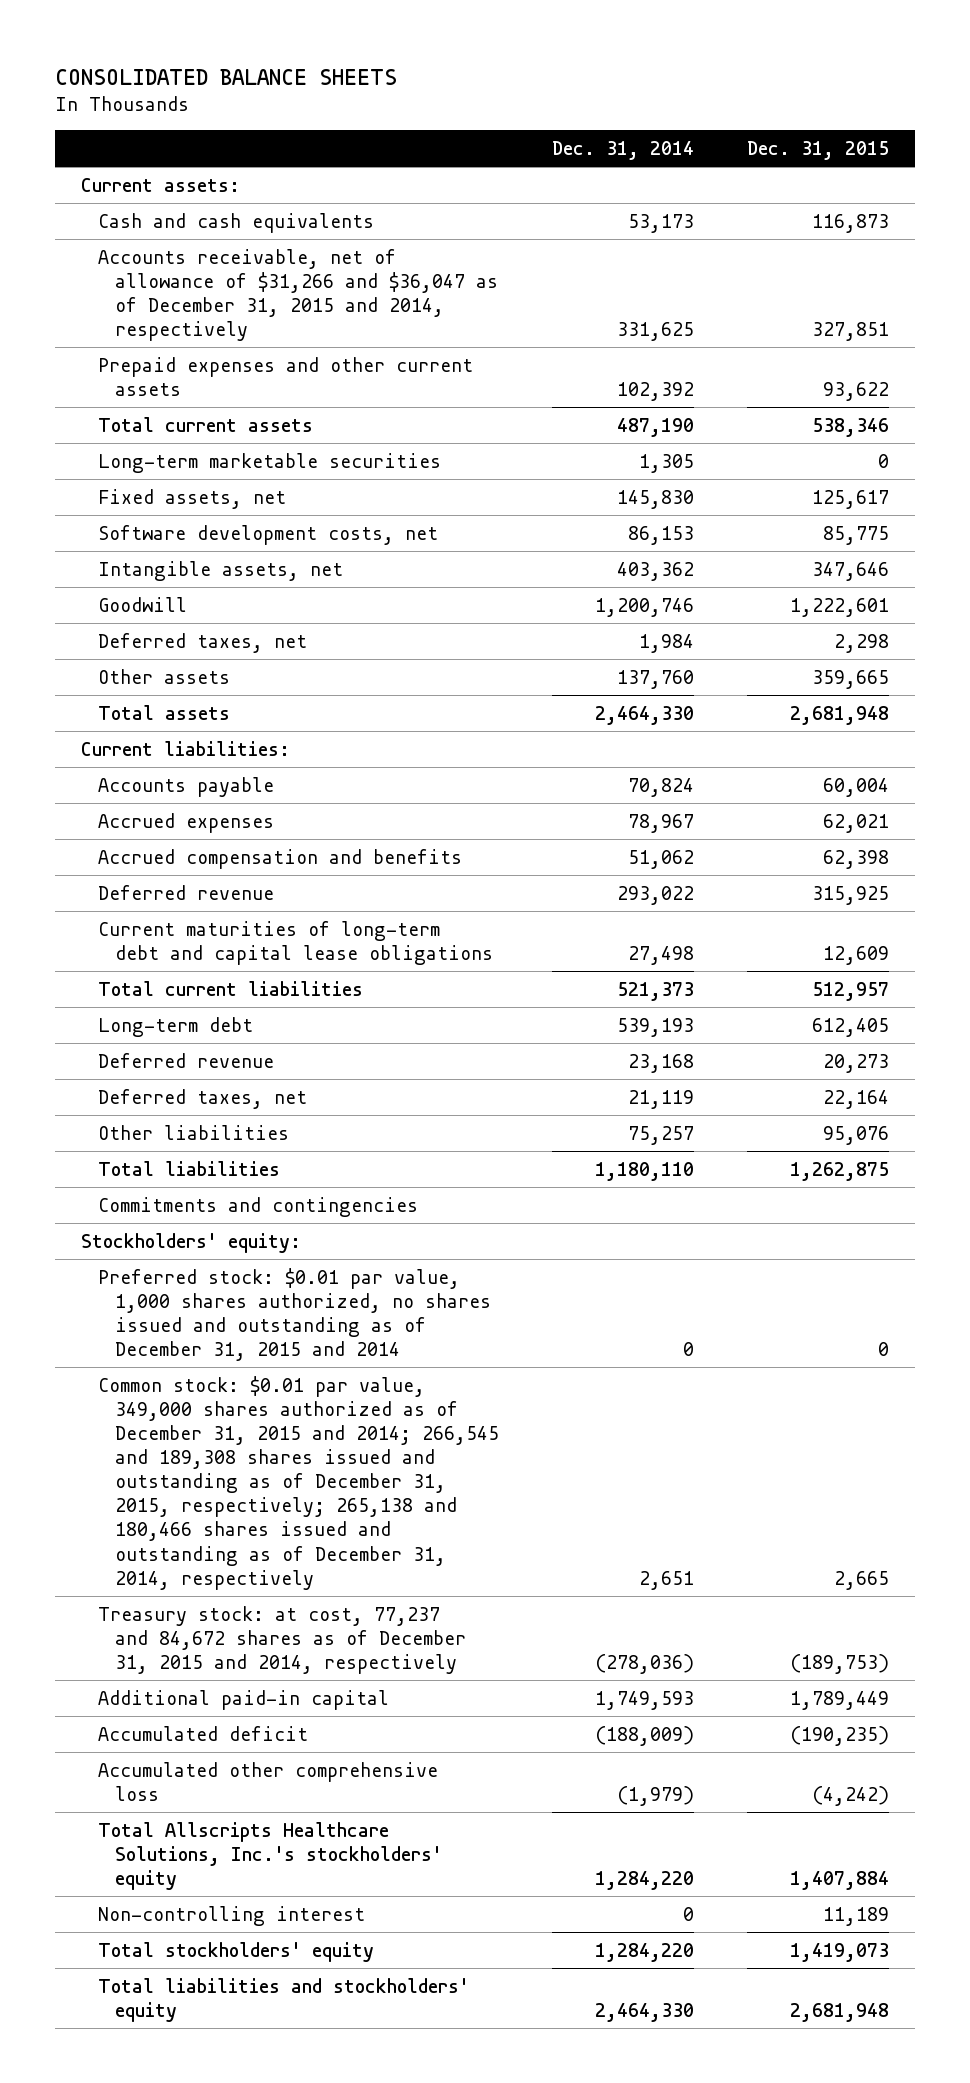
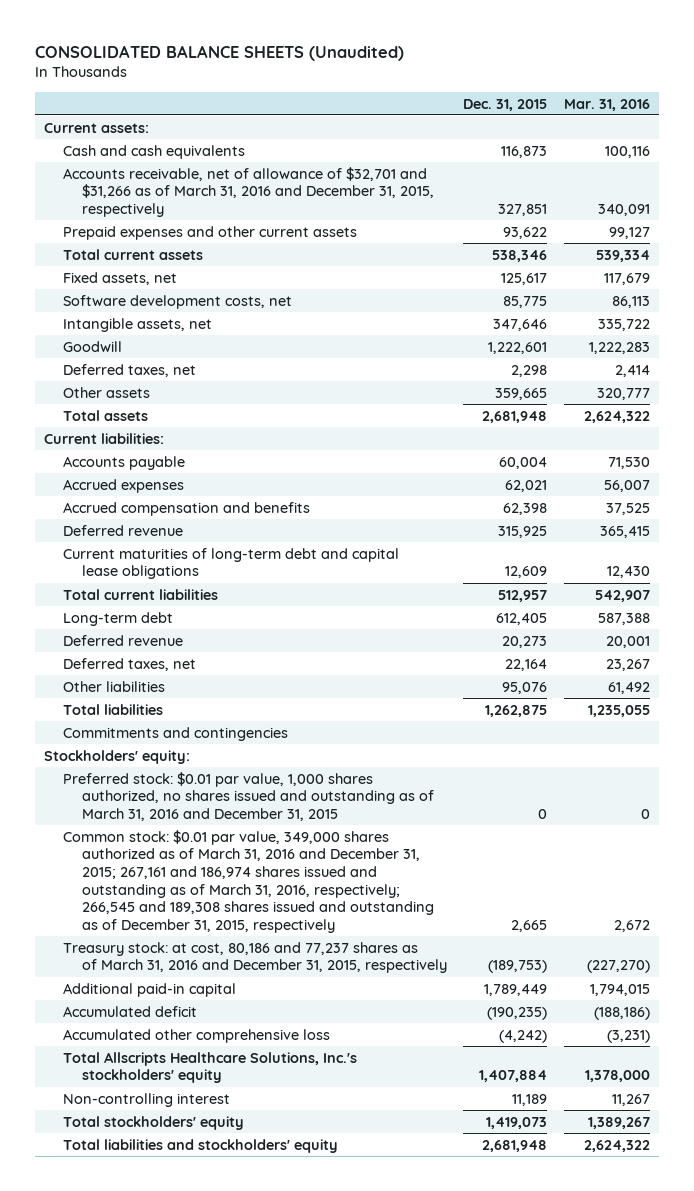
- CONSOLIDATED BALANCE SHEETS
+ CONSOLIDATED BALANCE SHEETS (Unaudited)
- | Dec. 31, 2014 | Dec. 31, 2015
+ | Dec. 31, 2015 | Mar. 31, 2016
- Accounts receivable, net of allowance of $31,266 and $36,047 as of December 31, 2015 and 2014, respectively | 331,625 | 327,851
+ Accounts receivable, net of allowance of $32,701 and $31,266 as of March 31, 2016 and December 31, 2015, respectively | 327,851 | 340,091
- Long-term marketable securities | 1,305 | 0
- Preferred stock: $0.01 par value, 1,000 shares authorized, no shares issued and outstanding as of December 31, 2015 and 2014 | 0 | 0
- Common stock: $0.01 par value, 349,000 shares authorized as of December 31, 2015 and 2014; 266,545 and 189,308 shares issued and outstanding as of December 31, 2015, respectively; 265,138 and 180,466 shares issued and outstanding as of December 31, 2014, respectively | 2,651 | 2,665
- Treasury stock: at cost, 77,237 and 84,672 shares as of December 31, 2015 and 2014, respectively | (278,036) | (189,753)
+ Preferred stock: $0.01 par value, 1,000 shares authorized, no shares issued and outstanding as of March 31, 2016 and December 31, 2015 | 0 | 0
+ Common stock: $0.01 par value, 349,000 shares authorized as of March 31, 2016 and December 31, 2015; 267,161 and 186,974 shares issued and outstanding as of March 31, 2016, respectively; 266,545 and 189,308 shares issued and outstanding as of December 31, 2015, respectively | 2,665 | 2,672
+ Treasury stock: at cost, 80,186 and 77,237 shares as of March 31, 2016 and December 31, 2015, respectively | (189,753) | (227,270)

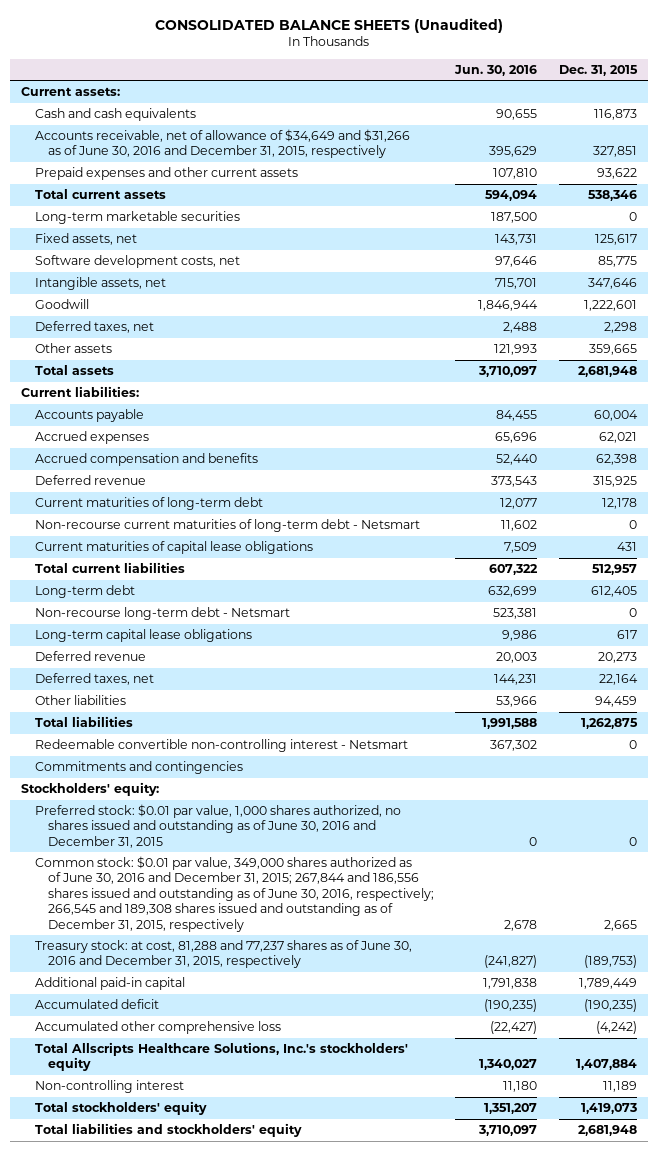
- | Dec. 31, 2015 | Mar. 31, 2016
+ | Jun. 30, 2016 | Dec. 31, 2015
- Accounts receivable, net of allowance of $32,701 and $31,266 as of March 31, 2016 and December 31, 2015, respectively | 327,851 | 340,091
+ Accounts receivable, net of allowance of $34,649 and $31,266 as of June 30, 2016 and December 31, 2015, respectively | 395,629 | 327,851
+ Long-term marketable securities | 187,500 | 0
- Current maturities of long-term debt and capital lease obligations | 12,609 | 12,430
+ Current maturities of long-term debt | 12,077 | 12,178
+ Non-recourse current maturities of long-term debt - Netsmart | 11,602 | 0
+ Current maturities of capital lease obligations | 7,509 | 431
+ Non-recourse long-term debt - Netsmart | 523,381 | 0
+ Long-term capital lease obligations | 9,986 | 617
- Other liabilities | 95,076 | 61,492
+ Other liabilities | 53,966 | 94,459
+ Redeemable convertible non-controlling interest - Netsmart | 367,302 | 0
- Preferred stock: $0.01 par value, 1,000 shares authorized, no shares issued and outstanding as of March 31, 2016 and December 31, 2015 | 0 | 0
- Common stock: $0.01 par value, 349,000 shares authorized as of March 31, 2016 and December 31, 2015; 267,161 and 186,974 shares issued and outstanding as of March 31, 2016, respectively; 266,545 and 189,308 shares issued and outstanding as of December 31, 2015, respectively | 2,665 | 2,672
- Treasury stock: at cost, 80,186 and 77,237 shares as of March 31, 2016 and December 31, 2015, respectively | (189,753) | (227,270)
+ Preferred stock: $0.01 par value, 1,000 shares authorized, no shares issued and outstanding as of June 30, 2016 and December 31, 2015 | 0 | 0
+ Common stock: $0.01 par value, 349,000 shares authorized as of June 30, 2016 and December 31, 2015; 267,844 and 186,556 shares issued and outstanding as of June 30, 2016, respectively; 266,545 and 189,308 shares issued and outstanding as of December 31, 2015, respectively | 2,678 | 2,665
+ Treasury stock: at cost, 81,288 and 77,237 shares as of June 30, 2016 and December 31, 2015, respectively | (241,827) | (189,753)

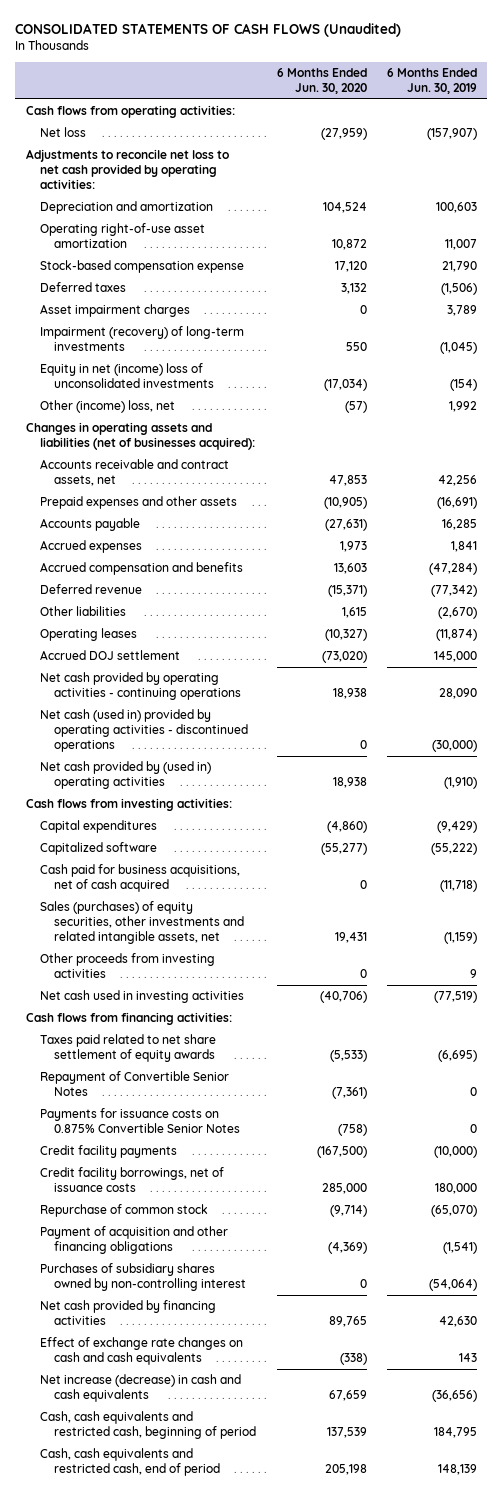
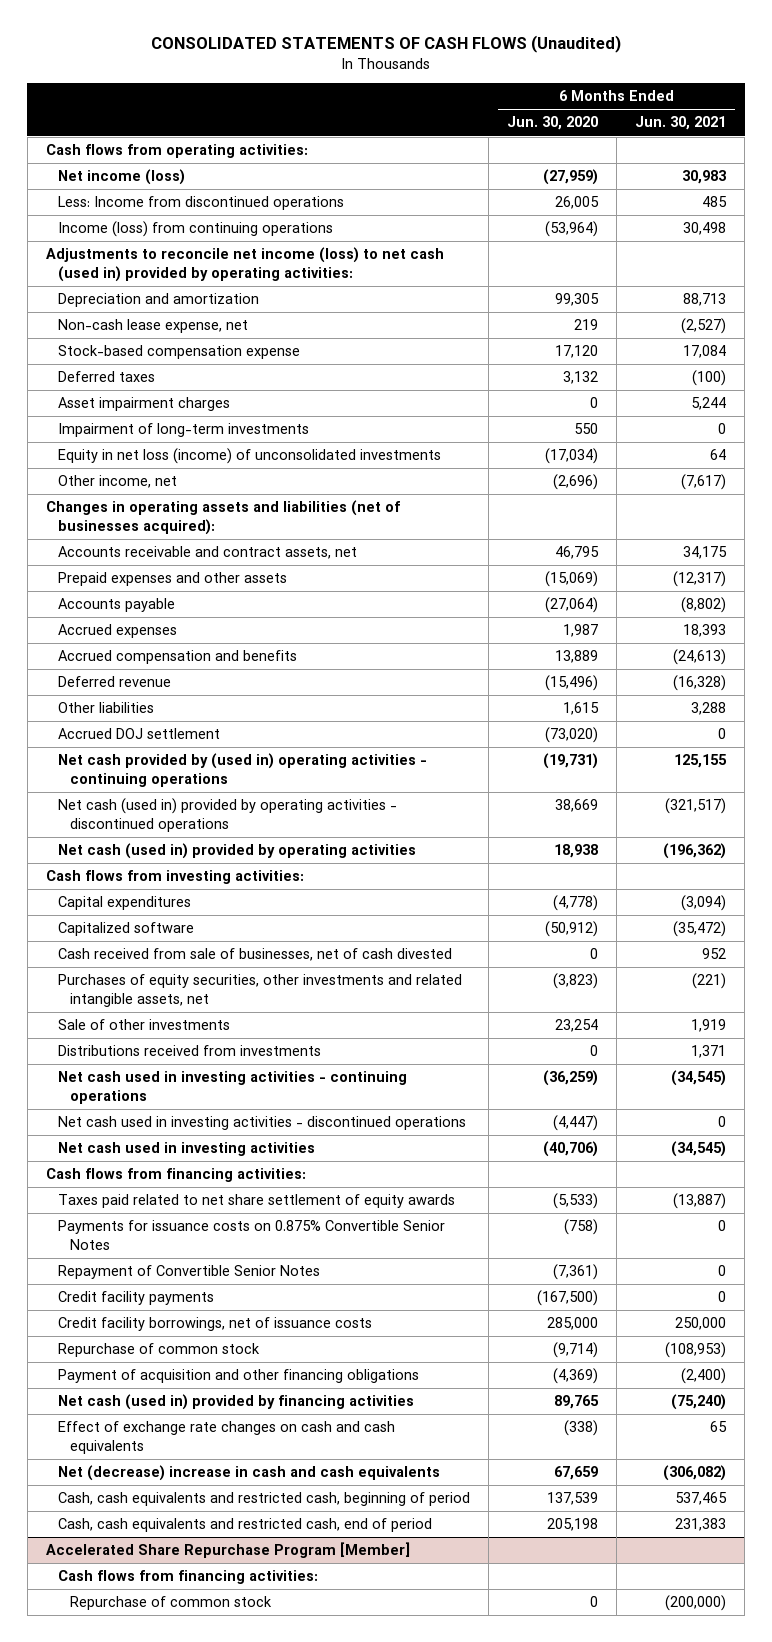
- | 6 Months Ended Jun. 30, 2020 | 6 Months Ended Jun. 30, 2019
+ | 6 Months Ended Jun. 30, 2020 | 6 Months Ended Jun. 30, 2021
- Net loss | (27,959) | (157,907)
- Adjustments to reconcile net loss to net cash provided by operating activities:
- Depreciation and amortization | 104,524 | 100,603
- Operating right-of-use asset amortization | 10,872 | 11,007
+ Net income (loss) | (27,959) | 30,983
+ Less: Income from discontinued operations | 26,005 | 485
+ Income (loss) from continuing operations | (53,964) | 30,498
+ Adjustments to reconcile net income (loss) to net cash (used in) provided by operating activities:
+ Depreciation and amortization | 99,305 | 88,713
+ Non-cash lease expense, net | 219 | (2,527)
- Impairment (recovery) of long-term investments | 550 | (1,045)
- Equity in net (income) loss of unconsolidated investments | (17,034) | (154)
- Other (income) loss, net | (57) | 1,992
+ Impairment of long-term investments | 550 | 0
+ Equity in net loss (income) of unconsolidated investments | (17,034) | 64
+ Other income, net | (2,696) | (7,617)
- Accounts receivable and contract assets, net | 47,853 | 42,256
- Prepaid expenses and other assets | (10,905) | (16,691)
- Accounts payable | (27,631) | 16,285
- Accrued expenses | 1,973 | 1,841
- Accrued compensation and benefits | 13,603 | (47,284)
- Deferred revenue | (15,371) | (77,342)
+ Accounts receivable and contract assets, net | 46,795 | 34,175
+ Prepaid expenses and other assets | (15,069) | (12,317)
+ Accounts payable | (27,064) | (8,802)
+ Accrued expenses | 1,987 | 18,393
+ Accrued compensation and benefits | 13,889 | (24,613)
+ Deferred revenue | (15,496) | (16,328)
- Operating leases | (10,327) | (11,874)
- Net cash provided by operating activities - continuing operations | 18,938 | 28,090
- Net cash (used in) provided by operating activities - discontinued operations | 0 | (30,000)
- Net cash provided by (used in) operating activities | 18,938 | (1,910)
+ Net cash provided by (used in) operating activities - continuing operations | (19,731) | 125,155
+ Net cash (used in) provided by operating activities - discontinued operations | 38,669 | (321,517)
+ Net cash (used in) provided by operating activities | 18,938 | (196,362)
- Capital expenditures | (4,860) | (9,429)
- Capitalized software | (55,277) | (55,222)
- Cash paid for business acquisitions, net of cash acquired | 0 | (11,718)
- Sales (purchases) of equity securities, other investments and related intangible assets, net | 19,431 | (1,159)
- Other proceeds from investing activities | 0 | 9
+ Capital expenditures | (4,778) | (3,094)
+ Capitalized software | (50,912) | (35,472)
+ Cash received from sale of businesses, net of cash divested | 0 | 952
+ Purchases of equity securities, other investments and related intangible assets, net | (3,823) | (221)
+ Sale of other investments | 23,254 | 1,919
+ Distributions received from investments | 0 | 1,371
+ Net cash used in investing activities - continuing operations | (36,259) | (34,545)
+ Net cash used in investing activities - discontinued operations | (4,447) | 0
moved down: Repayment of Convertible Senior Notes | (7,361) | 0
- Purchases of subsidiary shares owned by non-controlling interest | 0 | (54,064)
- Net cash provided by financing activities | 89,765 | 42,630
+ Net cash (used in) provided by financing activities | 89,765 | (75,240)
- Net increase (decrease) in cash and cash equivalents | 67,659 | (36,656)
+ Net (decrease) increase in cash and cash equivalents | 67,659 | (306,082)
+ Accelerated Share Repurchase Program [Member]
+ Cash flows from financing activities:
+ Repurchase of common stock | 0 | (200,000)

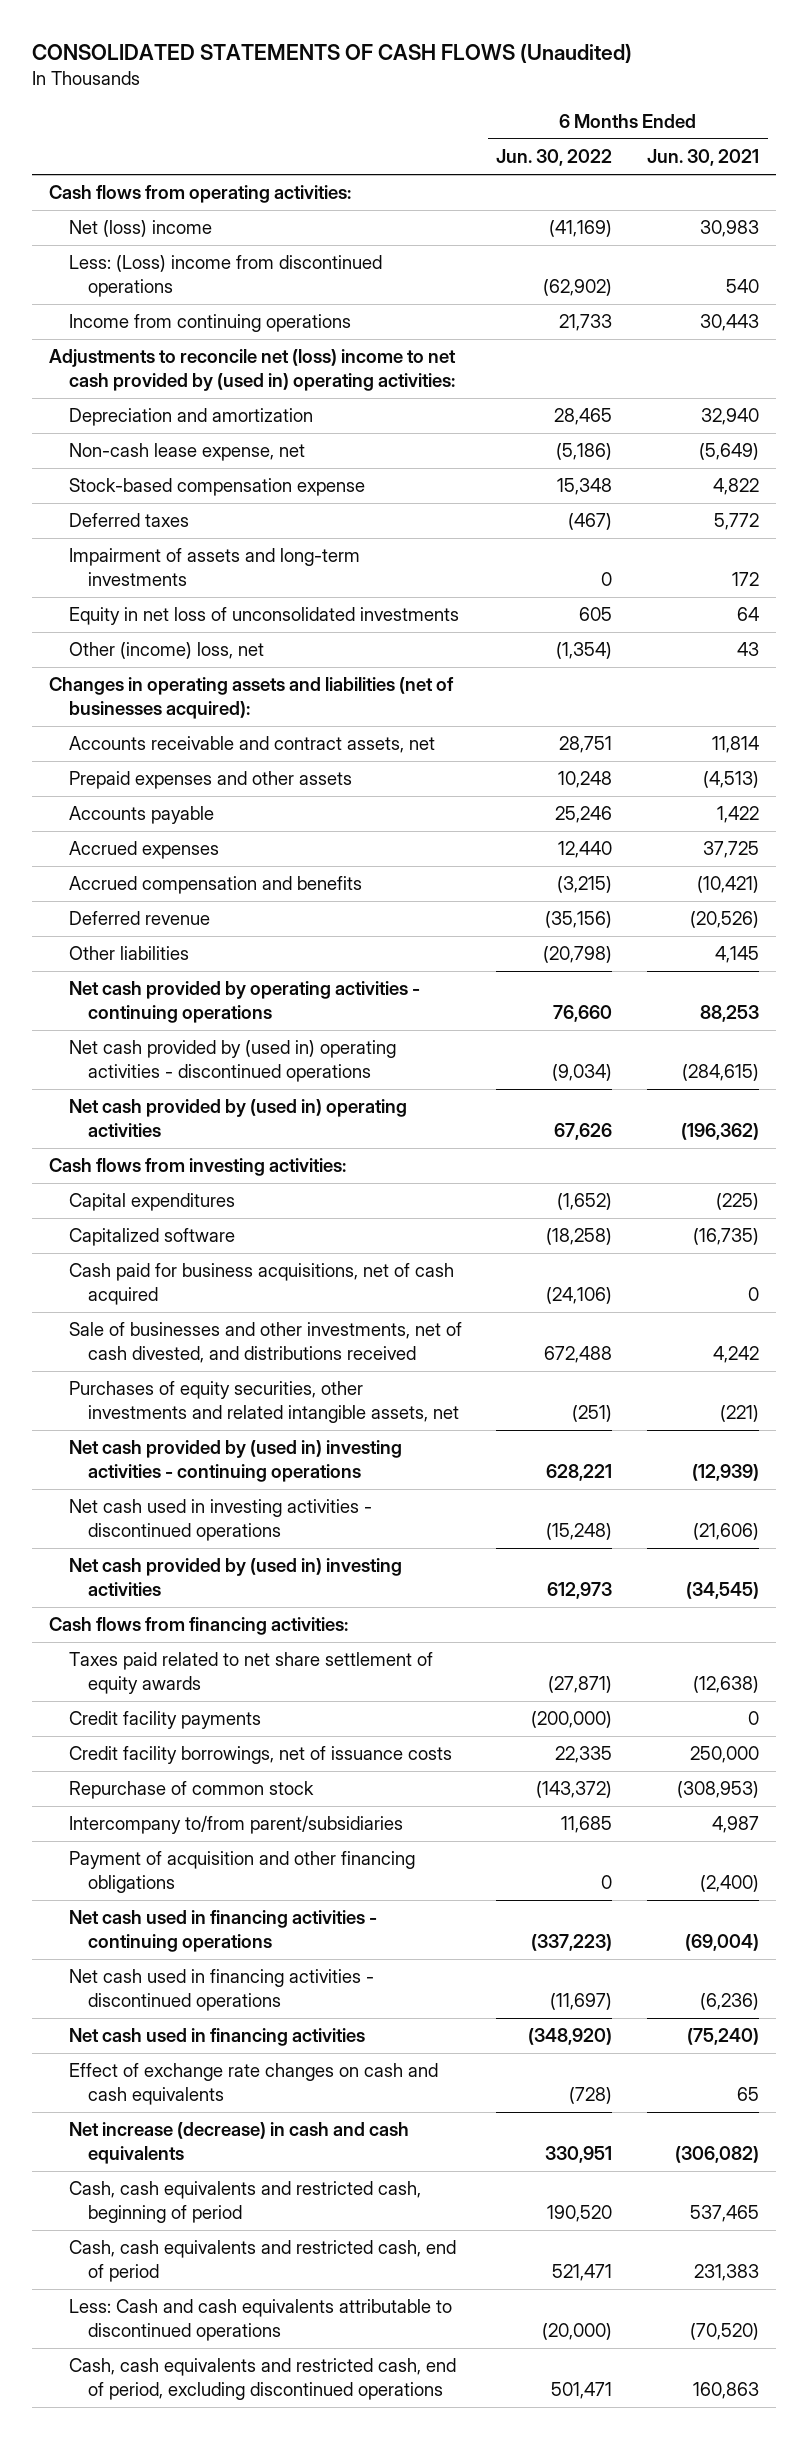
- | 6 Months Ended Jun. 30, 2020 | 6 Months Ended Jun. 30, 2021
+ | 6 Months Ended Jun. 30, 2022 | 6 Months Ended Jun. 30, 2021
- Net income (loss) | (27,959) | 30,983
- Less: Income from discontinued operations | 26,005 | 485
- Income (loss) from continuing operations | (53,964) | 30,498
- Adjustments to reconcile net income (loss) to net cash (used in) provided by operating activities:
- Depreciation and amortization | 99,305 | 88,713
- Non-cash lease expense, net | 219 | (2,527)
- Stock-based compensation expense | 17,120 | 17,084
- Deferred taxes | 3,132 | (100)
- Asset impairment charges | 0 | 5,244
- Impairment of long-term investments | 550 | 0
- Equity in net loss (income) of unconsolidated investments | (17,034) | 64
- Other income, net | (2,696) | (7,617)
+ Net (loss) income | (41,169) | 30,983
+ Less: (Loss) income from discontinued operations | (62,902) | 540
+ Income from continuing operations | 21,733 | 30,443
+ Adjustments to reconcile net (loss) income to net cash provided by (used in) operating activities:
+ Depreciation and amortization | 28,465 | 32,940
+ Non-cash lease expense, net | (5,186) | (5,649)
+ Stock-based compensation expense | 15,348 | 4,822
+ Deferred taxes | (467) | 5,772
+ Impairment of assets and long-term investments | 0 | 172
+ Equity in net loss of unconsolidated investments | 605 | 64
+ Other (income) loss, net | (1,354) | 43
- Accounts receivable and contract assets, net | 46,795 | 34,175
- Prepaid expenses and other assets | (15,069) | (12,317)
- Accounts payable | (27,064) | (8,802)
- Accrued expenses | 1,987 | 18,393
- Accrued compensation and benefits | 13,889 | (24,613)
- Deferred revenue | (15,496) | (16,328)
- Other liabilities | 1,615 | 3,288
- Accrued DOJ settlement | (73,020) | 0
- Net cash provided by (used in) operating activities - continuing operations | (19,731) | 125,155
- Net cash (used in) provided by operating activities - discontinued operations | 38,669 | (321,517)
- Net cash (used in) provided by operating activities | 18,938 | (196,362)
+ Accounts receivable and contract assets, net | 28,751 | 11,814
+ Prepaid expenses and other assets | 10,248 | (4,513)
+ Accounts payable | 25,246 | 1,422
+ Accrued expenses | 12,440 | 37,725
+ Accrued compensation and benefits | (3,215) | (10,421)
+ Deferred revenue | (35,156) | (20,526)
+ Other liabilities | (20,798) | 4,145
+ Net cash provided by operating activities - continuing operations | 76,660 | 88,253
+ Net cash provided by (used in) operating activities - discontinued operations | (9,034) | (284,615)
+ Net cash provided by (used in) operating activities | 67,626 | (196,362)
- Capital expenditures | (4,778) | (3,094)
- Capitalized software | (50,912) | (35,472)
- Cash received from sale of businesses, net of cash divested | 0 | 952
+ Capital expenditures | (1,652) | (225)
+ Capitalized software | (18,258) | (16,735)
+ Cash paid for business acquisitions, net of cash acquired | (24,106) | 0
+ Sale of businesses and other investments, net of cash divested, and distributions received | 672,488 | 4,242
- Sale of other investments | 23,254 | 1,919
- Distributions received from investments | 0 | 1,371
- Net cash used in investing activities - continuing operations | (36,259) | (34,545)
- Net cash used in investing activities - discontinued operations | (4,447) | 0
- Net cash used in investing activities | (40,706) | (34,545)
+ Net cash provided by (used in) investing activities - continuing operations | 628,221 | (12,939)
+ Net cash used in investing activities - discontinued operations | (15,248) | (21,606)
+ Net cash provided by (used in) investing activities | 612,973 | (34,545)
- Taxes paid related to net share settlement of equity awards | (5,533) | (13,887)
- Payments for issuance costs on 0.875% Convertible Senior Notes | (758) | 0
- Repayment of Convertible Senior Notes | (7,361) | 0
+ Taxes paid related to net share settlement of equity awards | (27,871) | (12,638)
- Repurchase of common stock | (9,714) | (108,953)
+ Repurchase of common stock | (143,372) | (308,953)
+ Intercompany to/from parent/subsidiaries | 11,685 | 4,987
- Net cash (used in) provided by financing activities | 89,765 | (75,240)
+ Net cash used in financing activities - continuing operations | (337,223) | (69,004)
+ Net cash used in financing activities - discontinued operations | (11,697) | (6,236)
+ Net cash used in financing activities | (348,920) | (75,240)
- Net (decrease) increase in cash and cash equivalents | 67,659 | (306,082)
+ Net increase (decrease) in cash and cash equivalents | 330,951 | (306,082)
- Accelerated Share Repurchase Program [Member]
- Cash flows from financing activities:
- Repurchase of common stock | 0 | (200,000)
+ Less: Cash and cash equivalents attributable to discontinued operations | (20,000) | (70,520)
+ Cash, cash equivalents and restricted cash, end of period, excluding discontinued operations | 501,471 | 160,863

